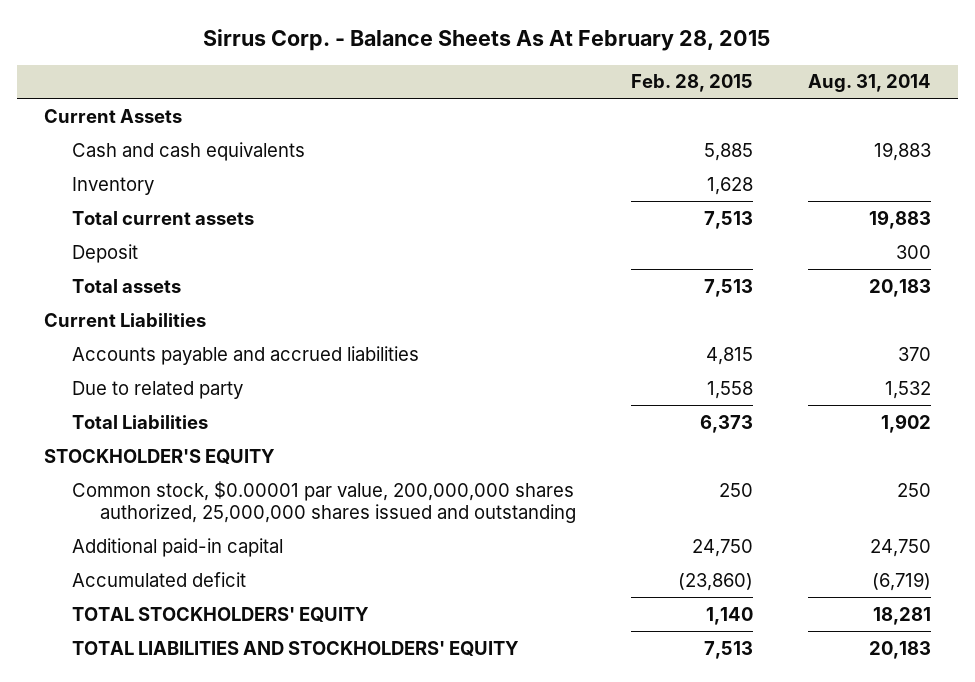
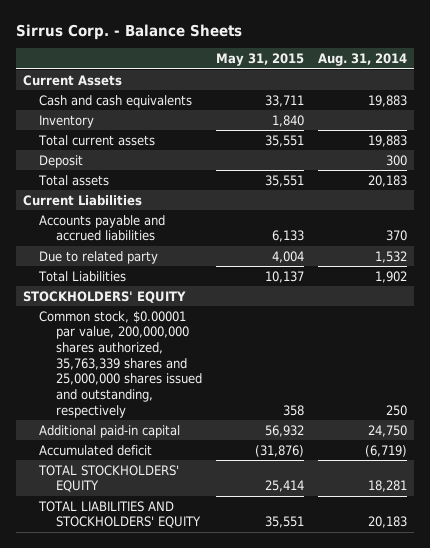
- Sirrus Corp. - Balance Sheets As At February 28, 2015
+ Sirrus Corp. - Balance Sheets
- | Feb. 28, 2015 | Aug. 31, 2014
+ | May 31, 2015 | Aug. 31, 2014
- STOCKHOLDER'S EQUITY
- Common stock, $0.00001 par value, 200,000,000 shares authorized, 25,000,000 shares issued and outstanding | 250 | 250
+ STOCKHOLDERS' EQUITY
+ Common stock, $0.00001 par value, 200,000,000 shares authorized, 35,763,339 shares and 25,000,000 shares issued and outstanding, respectively | 358 | 250

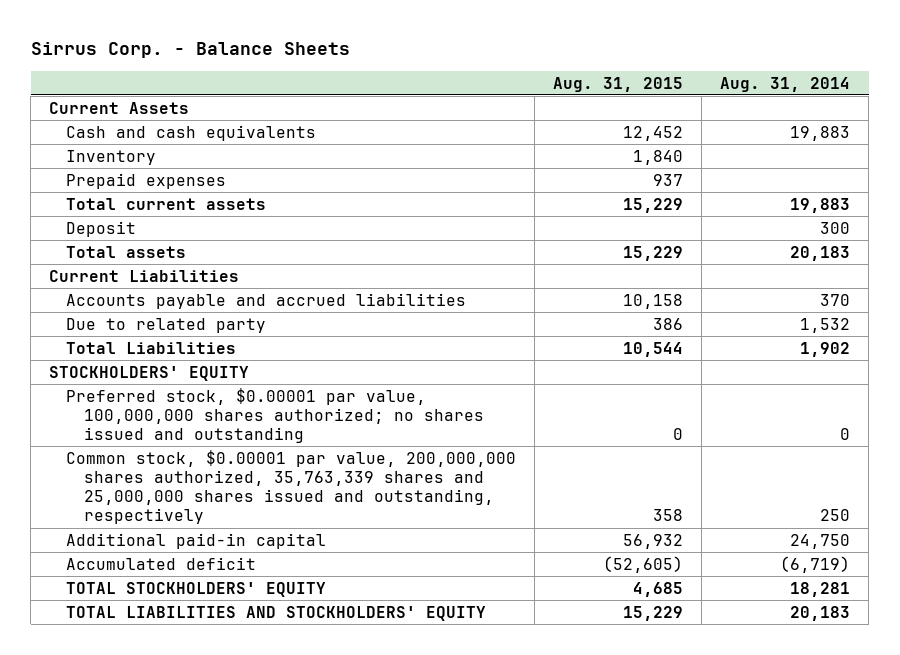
- | May 31, 2015 | Aug. 31, 2014
+ | Aug. 31, 2015 | Aug. 31, 2014
+ Prepaid expenses | 937 |
+ Preferred stock, $0.00001 par value, 100,000,000 shares authorized; no shares issued and outstanding | 0 | 0

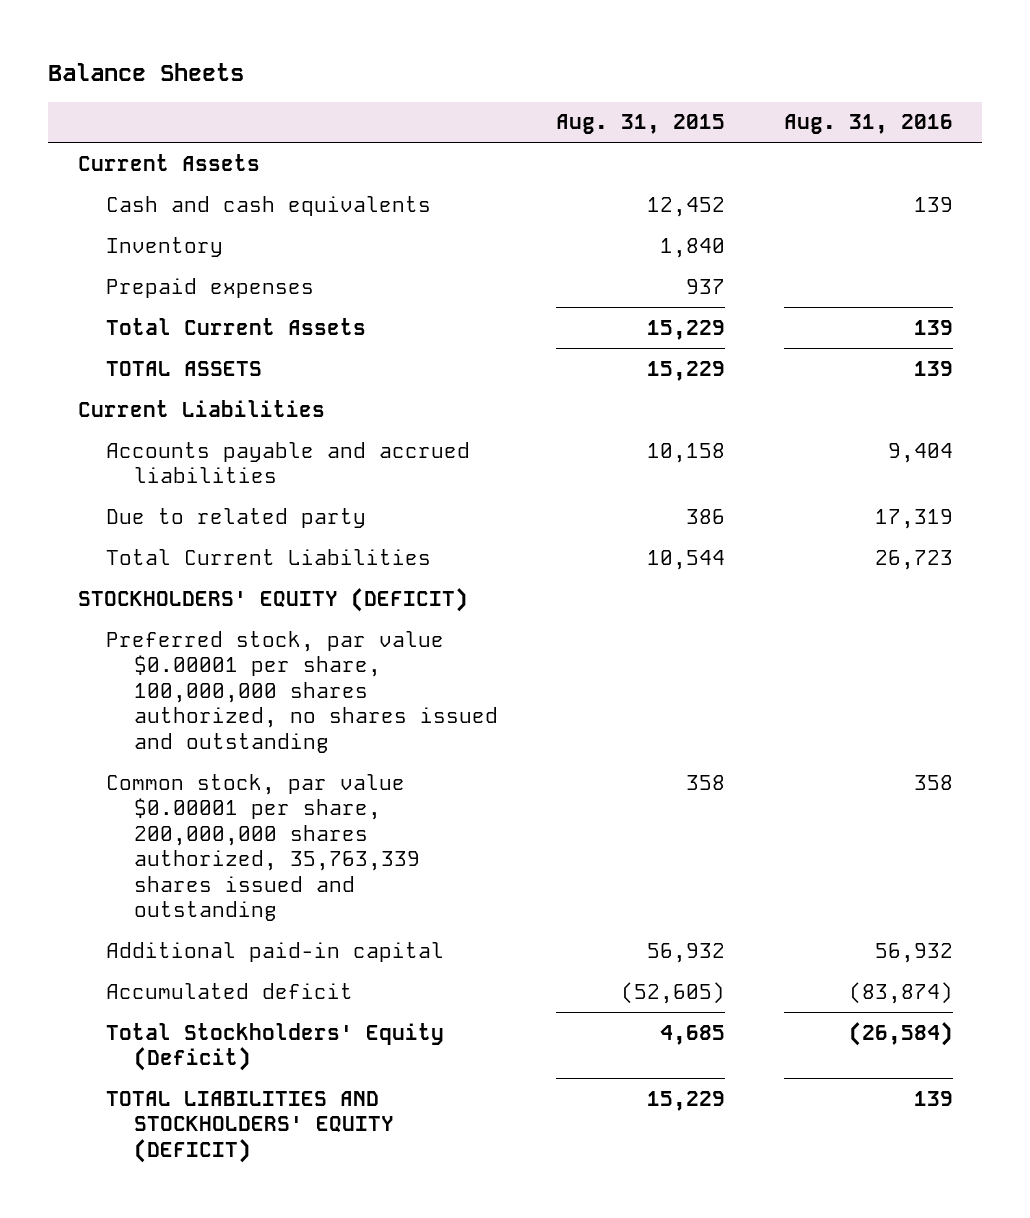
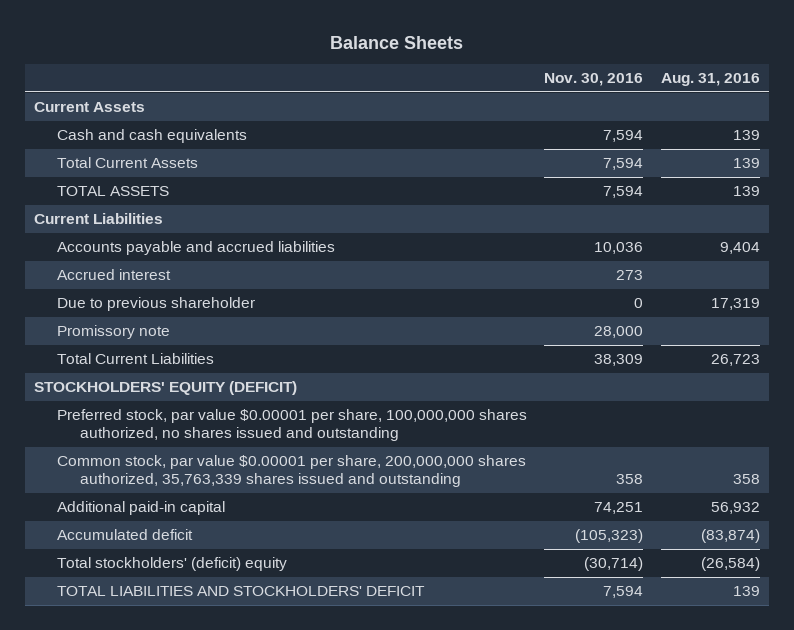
- | Aug. 31, 2015 | Aug. 31, 2016
+ | Nov. 30, 2016 | Aug. 31, 2016
- Inventory | 1,840 |
- Prepaid expenses | 937 |
- Due to related party | 386 | 17,319
+ Accrued interest | 273 |
+ Due to previous shareholder | 0 | 17,319
+ Promissory note | 28,000 |
- Total Stockholders' Equity (Deficit) | 4,685 | (26,584)
- TOTAL LIABILITIES AND STOCKHOLDERS' EQUITY (DEFICIT) | 15,229 | 139
+ Total stockholders' (deficit) equity | (30,714) | (26,584)
+ TOTAL LIABILITIES AND STOCKHOLDERS' DEFICIT | 7,594 | 139

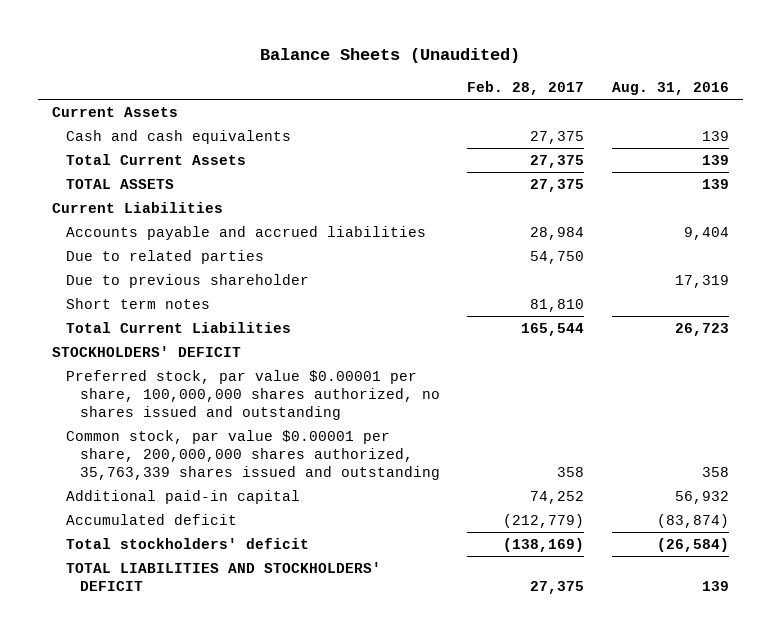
- Balance Sheets
+ Balance Sheets (Unaudited)
- | Nov. 30, 2016 | Aug. 31, 2016
+ | Feb. 28, 2017 | Aug. 31, 2016
- Accrued interest | 273 |
+ Due to related parties | 54,750 |
- Promissory note | 28,000 |
+ Short term notes | 81,810 |
- STOCKHOLDERS' EQUITY (DEFICIT)
+ STOCKHOLDERS' DEFICIT
- Total stockholders' (deficit) equity | (30,714) | (26,584)
+ Total stockholders' deficit | (138,169) | (26,584)

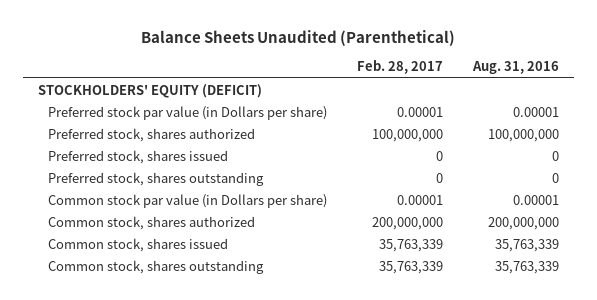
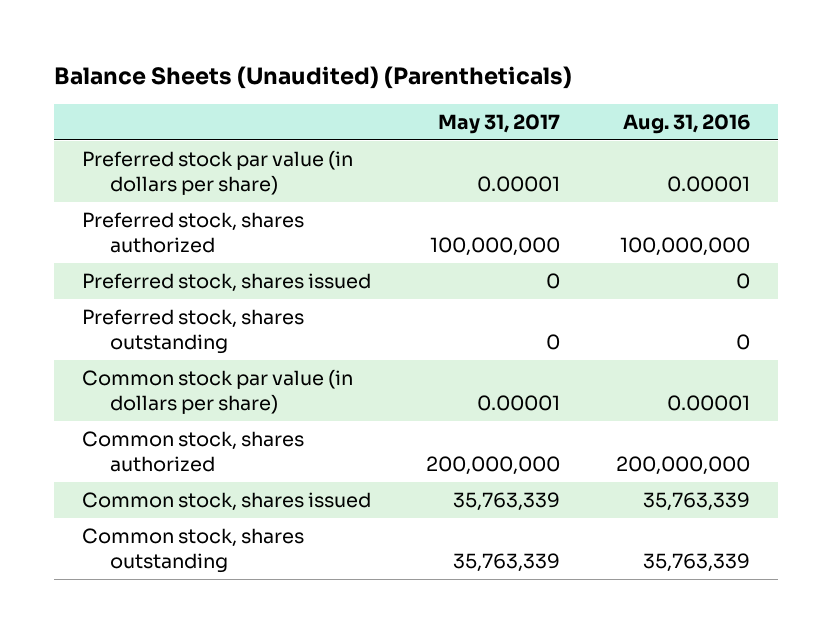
- Balance Sheets Unaudited (Parenthetical)
+ Balance Sheets (Unaudited) (Parentheticals)
- | Feb. 28, 2017 | Aug. 31, 2016
+ | May 31, 2017 | Aug. 31, 2016
- STOCKHOLDERS' EQUITY (DEFICIT)
- Preferred stock par value (in Dollars per share) | 0.00001 | 0.00001
+ Preferred stock par value (in dollars per share) | 0.00001 | 0.00001
- Common stock par value (in Dollars per share) | 0.00001 | 0.00001
+ Common stock par value (in dollars per share) | 0.00001 | 0.00001

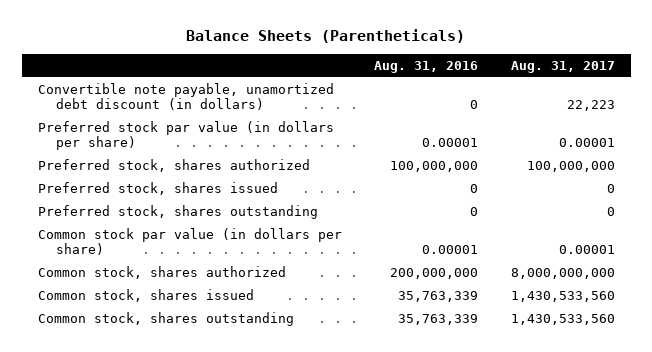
- Balance Sheets (Unaudited) (Parentheticals)
+ Balance Sheets (Parentheticals)
- | May 31, 2017 | Aug. 31, 2016
+ | Aug. 31, 2016 | Aug. 31, 2017
+ Convertible note payable, unamortized debt discount (in dollars) | 0 | 22,223

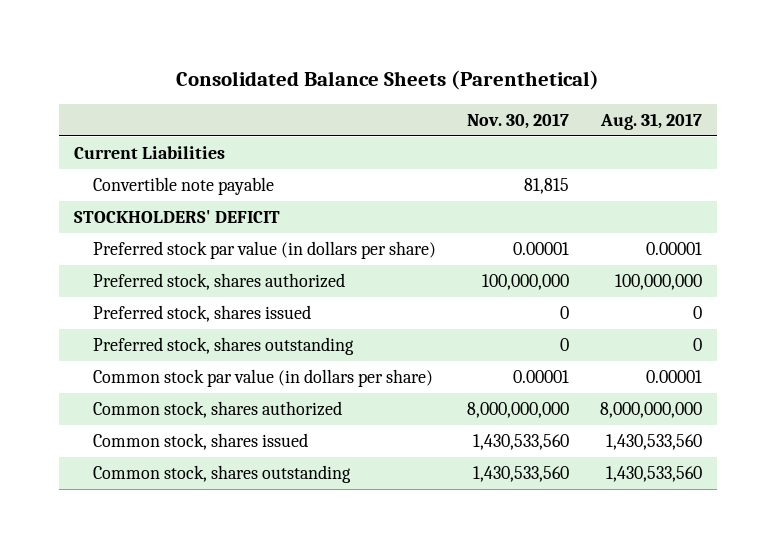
- Balance Sheets (Parentheticals)
+ Consolidated Balance Sheets (Parenthetical)
- | Aug. 31, 2016 | Aug. 31, 2017
+ | Nov. 30, 2017 | Aug. 31, 2017
- Convertible note payable, unamortized debt discount (in dollars) | 0 | 22,223
+ Current Liabilities
+ Convertible note payable | 81,815 |
+ STOCKHOLDERS' DEFICIT

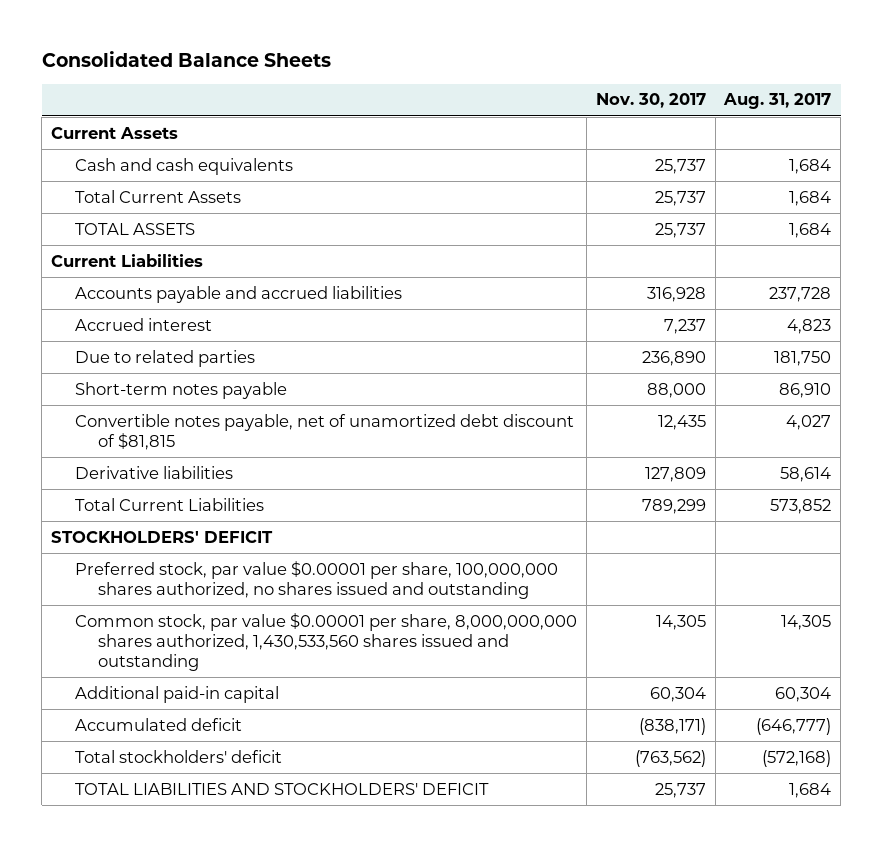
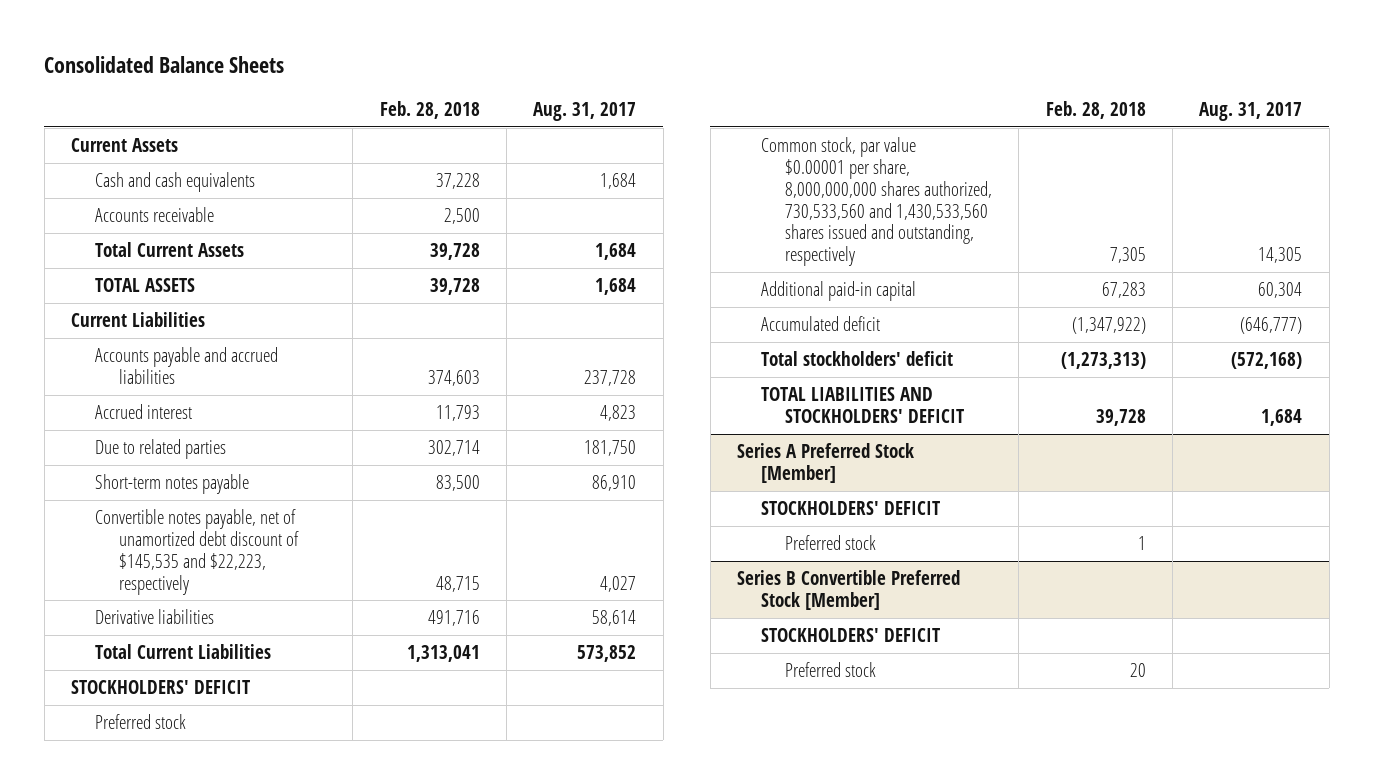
- | Nov. 30, 2017 | Aug. 31, 2017
+ | Feb. 28, 2018 | Aug. 31, 2017
+ Accounts receivable | 2,500 |
- Convertible notes payable, net of unamortized debt discount of $81,815 | 12,435 | 4,027
+ Convertible notes payable, net of unamortized debt discount of $145,535 and $22,223, respectively | 48,715 | 4,027
- Preferred stock, par value $0.00001 per share, 100,000,000 shares authorized, no shares issued and outstanding
- Common stock, par value $0.00001 per share, 8,000,000,000 shares authorized, 1,430,533,560 shares issued and outstanding | 14,305 | 14,305
+ Preferred stock
+ Common stock, par value $0.00001 per share, 8,000,000,000 shares authorized, 730,533,560 and 1,430,533,560 shares issued and outstanding, respectively | 7,305 | 14,305
+ Series A Preferred Stock [Member]
+ STOCKHOLDERS' DEFICIT
+ Preferred stock | 1 |
+ Series B Convertible Preferred Stock [Member]
+ STOCKHOLDERS' DEFICIT
+ Preferred stock | 20 |

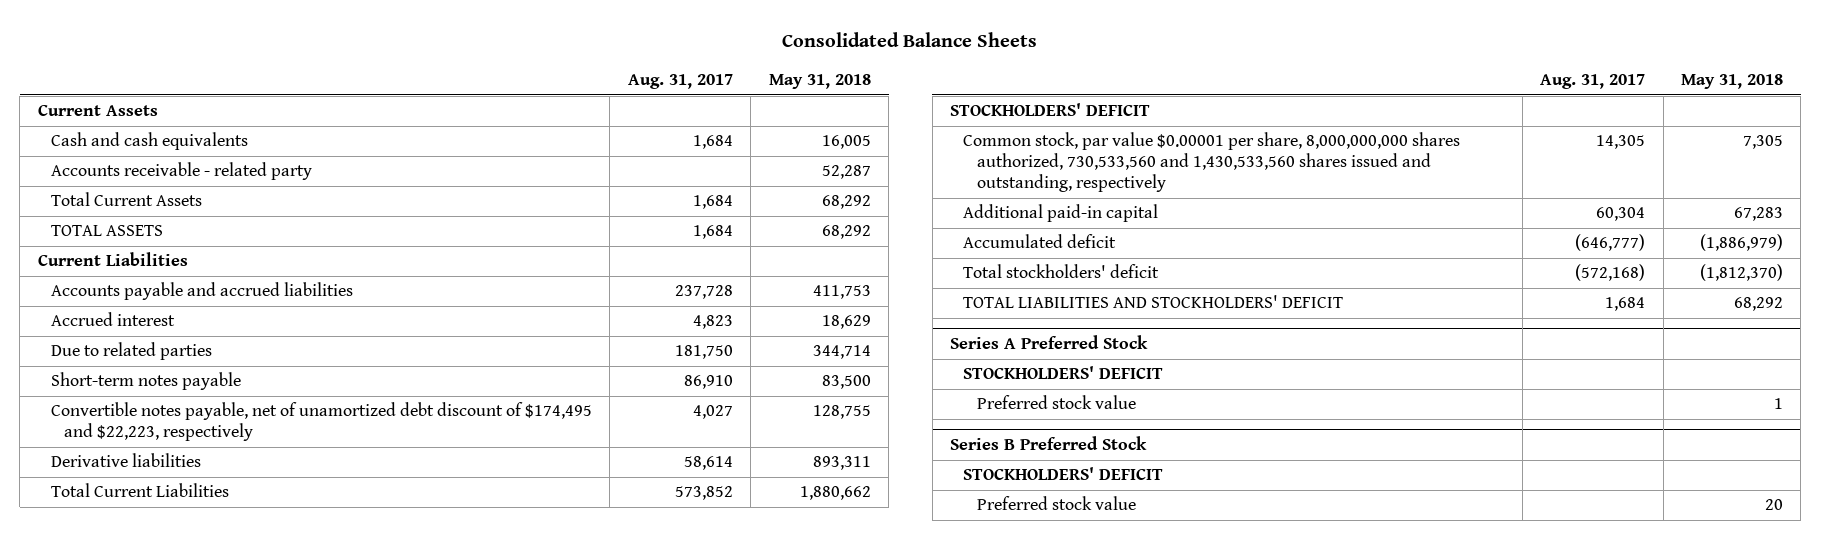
- | Feb. 28, 2018 | Aug. 31, 2017
+ | Aug. 31, 2017 | May 31, 2018
- Accounts receivable | 2,500 |
+ Accounts receivable - related party | | 52,287
- Convertible notes payable, net of unamortized debt discount of $145,535 and $22,223, respectively | 48,715 | 4,027
+ Convertible notes payable, net of unamortized debt discount of $174,495 and $22,223, respectively | 4,027 | 128,755
- Preferred stock
- Series A Preferred Stock [Member]
+ Series A Preferred Stock
- Preferred stock | 1 |
- Series B Convertible Preferred Stock [Member]
+ Preferred stock value | | 1
+ Series B Preferred Stock
- Preferred stock | 20 |
+ Preferred stock value | | 20

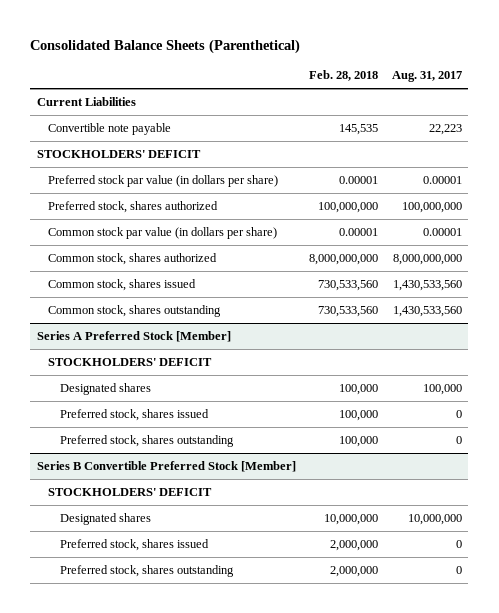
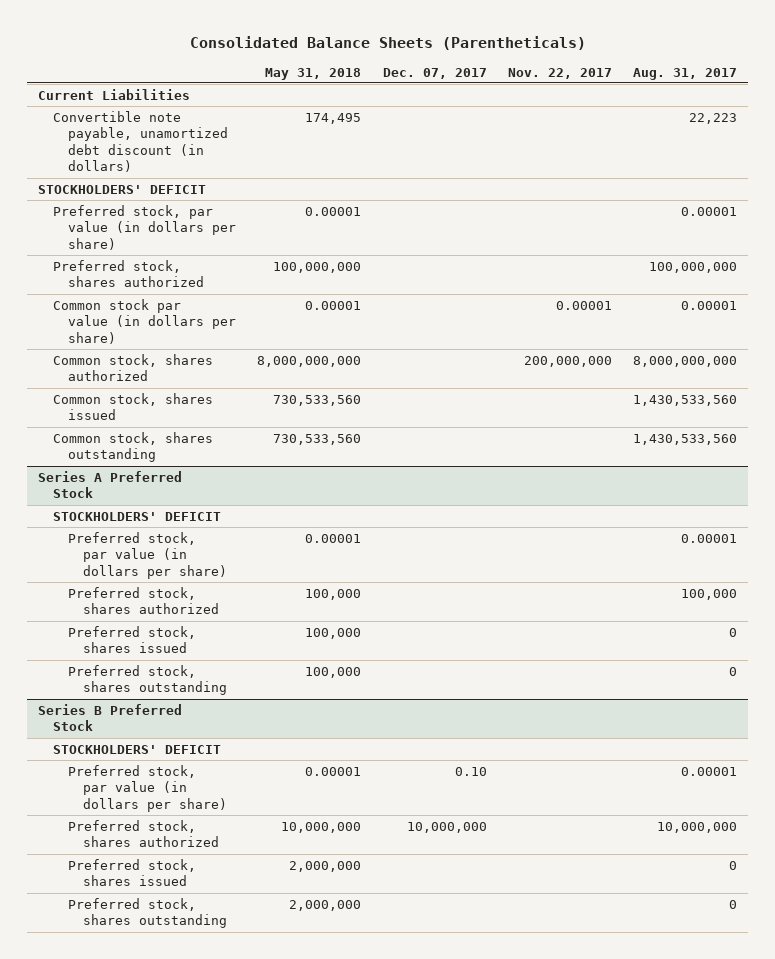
- Consolidated Balance Sheets (Parenthetical)
+ Consolidated Balance Sheets (Parentheticals)
- | Feb. 28, 2018 | Aug. 31, 2017
+ | May 31, 2018 | Dec. 07, 2017 | Nov. 22, 2017 | Aug. 31, 2017
- Convertible note payable | 145,535 | 22,223
+ Convertible note payable, unamortized debt discount (in dollars) | 174,495 | | | 22,223
- Preferred stock par value (in dollars per share) | 0.00001 | 0.00001
+ Preferred stock, par value (in dollars per share) | 0.00001 | | | 0.00001
- Series A Preferred Stock [Member]
+ Series A Preferred Stock
- Designated shares | 100,000 | 100,000
+ Preferred stock, par value (in dollars per share) | 0.00001 | | | 0.00001
+ Preferred stock, shares authorized | 100,000 | | | 100,000
- Series B Convertible Preferred Stock [Member]
+ Series B Preferred Stock
- Designated shares | 10,000,000 | 10,000,000
+ Preferred stock, par value (in dollars per share) | 0.00001 | 0.10 | | 0.00001
+ Preferred stock, shares authorized | 10,000,000 | 10,000,000 | | 10,000,000

